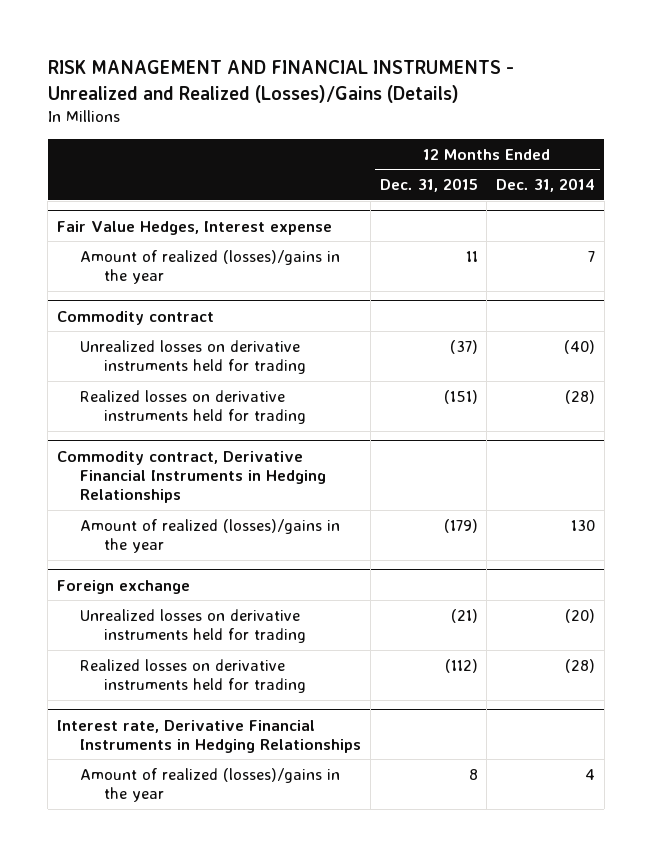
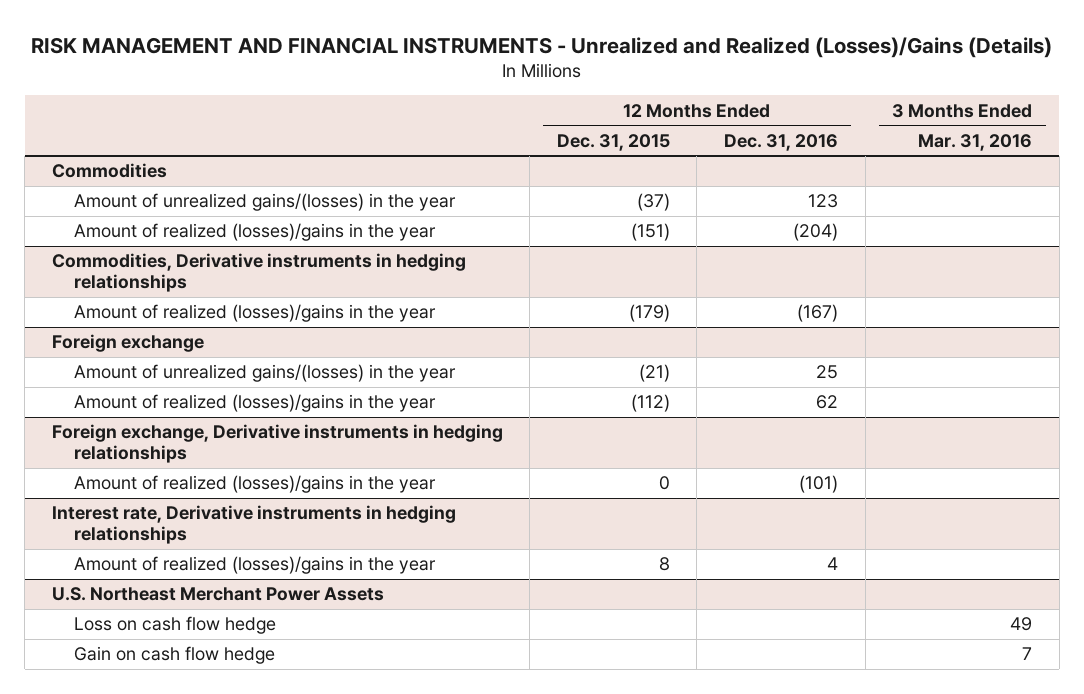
- | 12 Months Ended Dec. 31, 2015 | 12 Months Ended Dec. 31, 2014
+ | 12 Months Ended Dec. 31, 2015 | 12 Months Ended Dec. 31, 2016 | 3 Months Ended Mar. 31, 2016
- Fair Value Hedges, Interest expense
- Amount of realized (losses)/gains in the year | 11 | 7
- Commodity contract
- Unrealized losses on derivative instruments held for trading | (37) | (40)
- Realized losses on derivative instruments held for trading | (151) | (28)
- Commodity contract, Derivative Financial Instruments in Hedging Relationships
+ Commodities
+ Amount of unrealized gains/(losses) in the year | (37) | 123 |
+ Amount of realized (losses)/gains in the year | (151) | (204) |
+ Commodities, Derivative instruments in hedging relationships
@ Foreign exchange
- Unrealized losses on derivative instruments held for trading | (21) | (20)
- Realized losses on derivative instruments held for trading | (112) | (28)
- Interest rate, Derivative Financial Instruments in Hedging Relationships
@ Foreign exchange
+ Amount of unrealized gains/(losses) in the year | (21) | 25 |
+ Amount of realized (losses)/gains in the year | (112) | 62 |
+ Foreign exchange, Derivative instruments in hedging relationships
+ Amount of realized (losses)/gains in the year | 0 | (101) |
+ Interest rate, Derivative instruments in hedging relationships
+ U.S. Northeast Merchant Power Assets
+ Loss on cash flow hedge | | | 49
+ Gain on cash flow hedge | | | 7

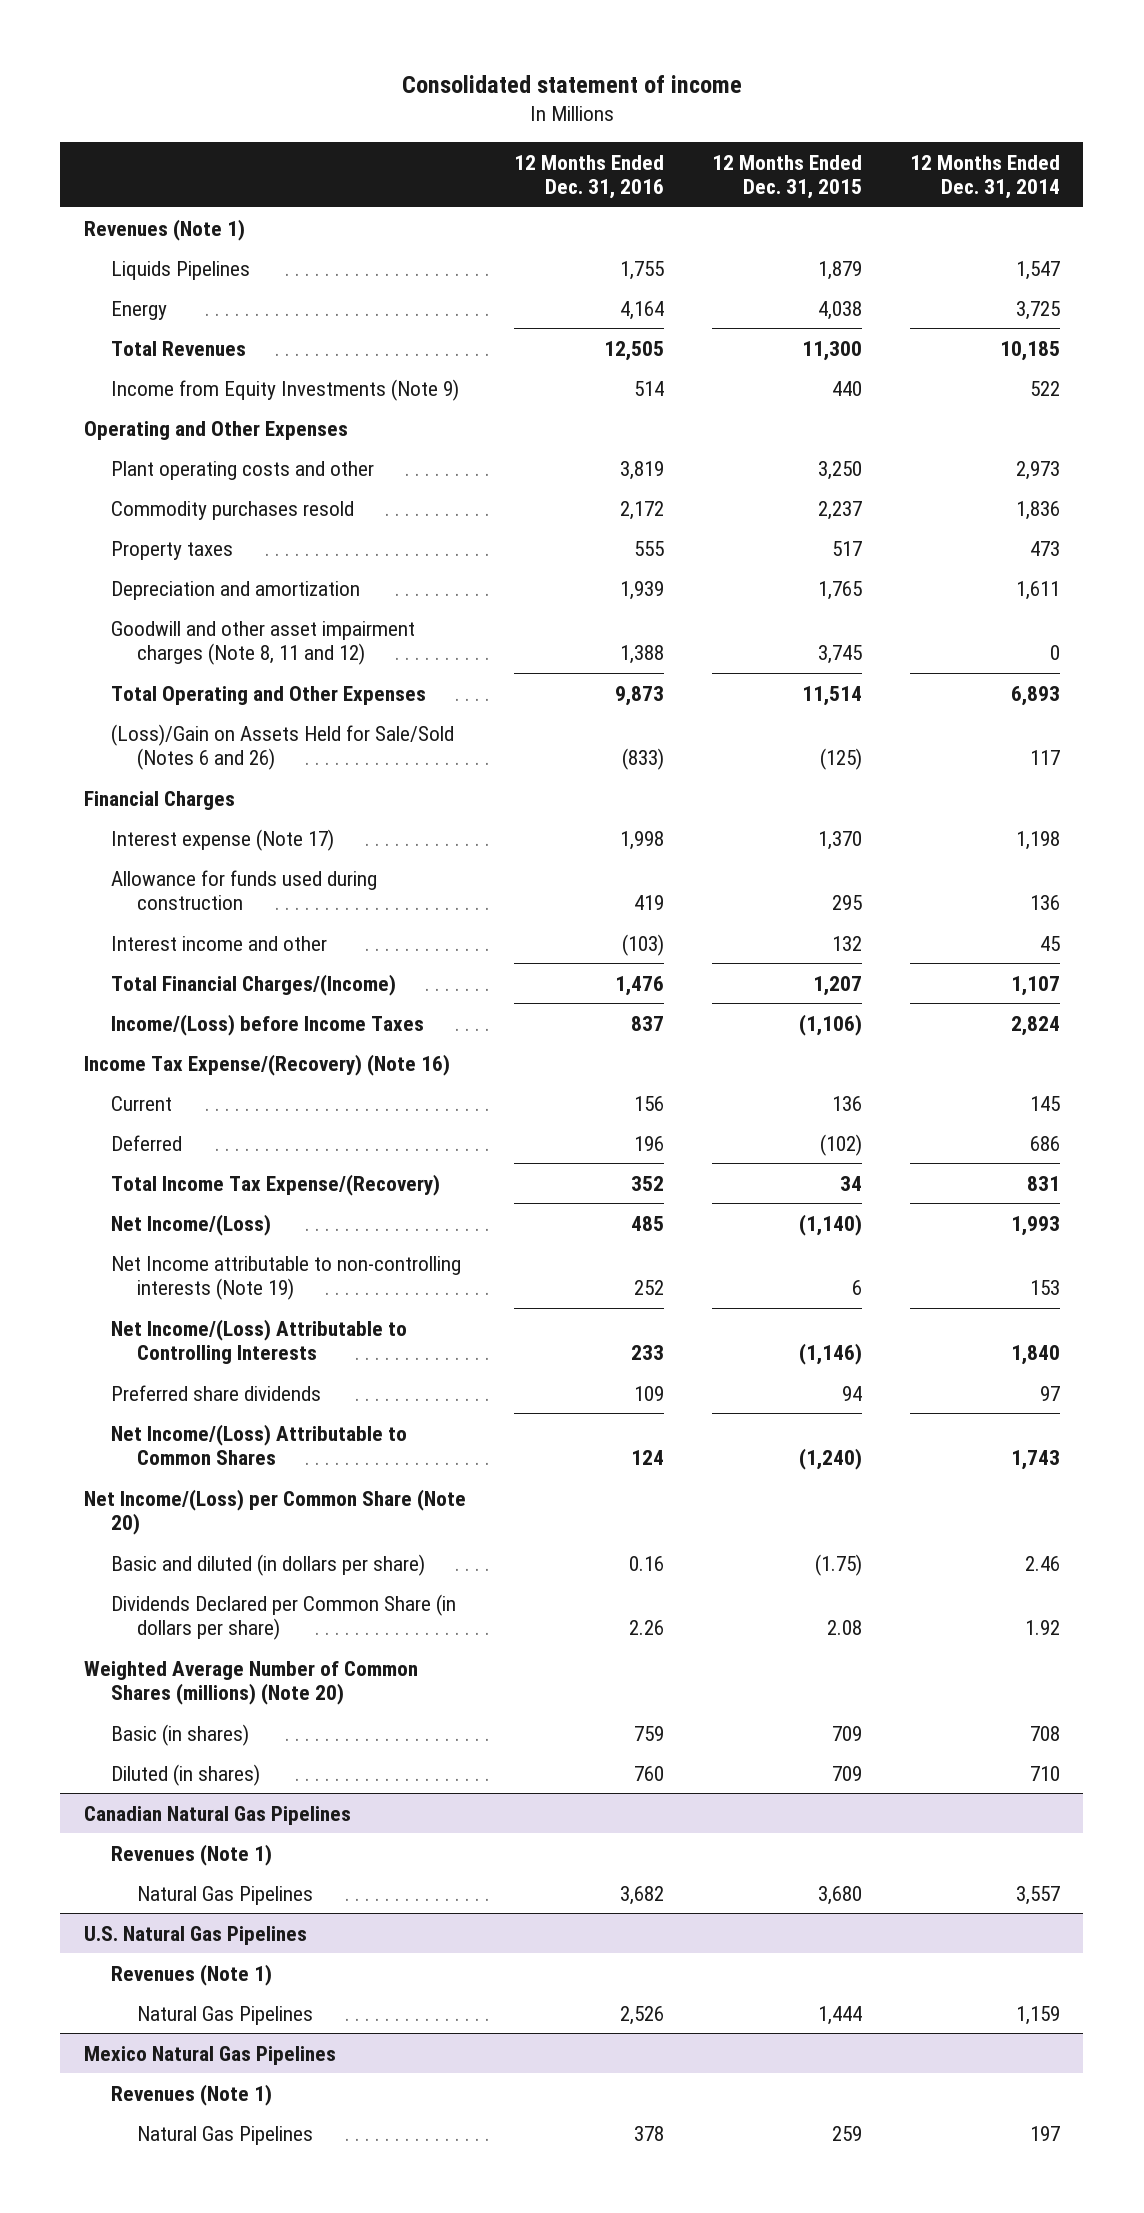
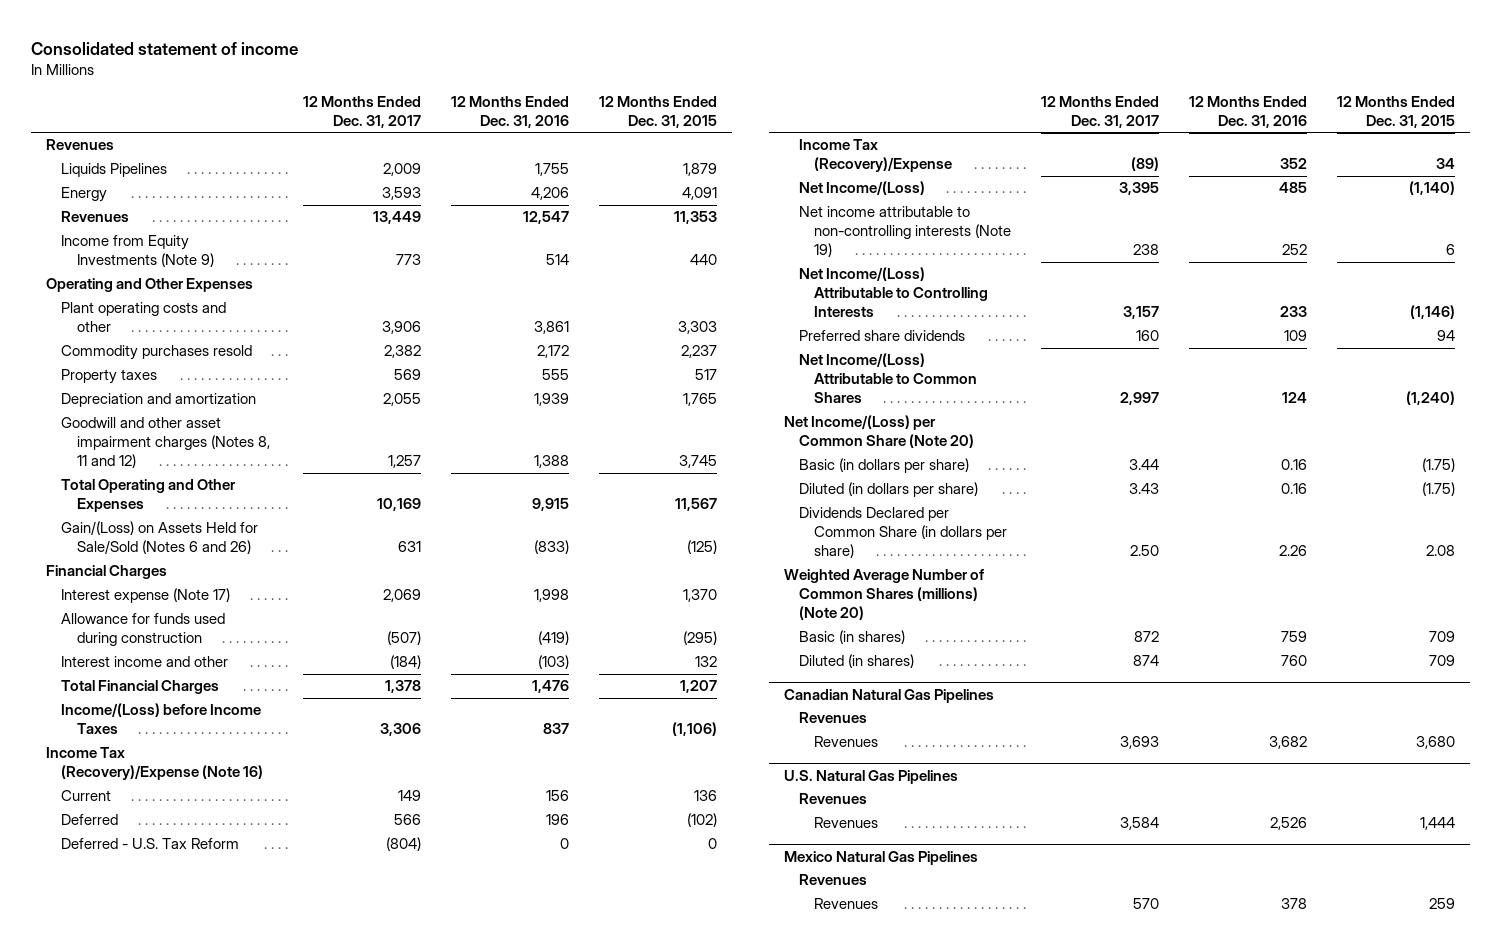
- | 12 Months Ended Dec. 31, 2016 | 12 Months Ended Dec. 31, 2015 | 12 Months Ended Dec. 31, 2014
+ | 12 Months Ended Dec. 31, 2017 | 12 Months Ended Dec. 31, 2016 | 12 Months Ended Dec. 31, 2015
- Revenues (Note 1)
+ Revenues
- Energy | 4,164 | 4,038 | 3,725
- Total Revenues | 12,505 | 11,300 | 10,185
+ Energy | 3,593 | 4,206 | 4,091
+ Revenues | 13,449 | 12,547 | 11,353
- Plant operating costs and other | 3,819 | 3,250 | 2,973
+ Plant operating costs and other | 3,906 | 3,861 | 3,303
- Goodwill and other asset impairment charges (Note 8, 11 and 12) | 1,388 | 3,745 | 0
- Total Operating and Other Expenses | 9,873 | 11,514 | 6,893
- (Loss)/Gain on Assets Held for Sale/Sold (Notes 6 and 26) | (833) | (125) | 117
+ Goodwill and other asset impairment charges (Notes 8, 11 and 12) | 1,257 | 1,388 | 3,745
+ Total Operating and Other Expenses | 10,169 | 9,915 | 11,567
+ Gain/(Loss) on Assets Held for Sale/Sold (Notes 6 and 26) | 631 | (833) | (125)
- Allowance for funds used during construction | 419 | 295 | 136
+ Allowance for funds used during construction | (507) | (419) | (295)
- Total Financial Charges/(Income) | 1,476 | 1,207 | 1,107
+ Total Financial Charges | 1,378 | 1,476 | 1,207
- Income Tax Expense/(Recovery) (Note 16)
+ Income Tax (Recovery)/Expense (Note 16)
- Total Income Tax Expense/(Recovery) | 352 | 34 | 831
+ Deferred - U.S. Tax Reform | (804) | 0 | 0
+ Income Tax (Recovery)/Expense | (89) | 352 | 34
- Net Income attributable to non-controlling interests (Note 19) | 252 | 6 | 153
+ Net income attributable to non-controlling interests (Note 19) | 238 | 252 | 6
- Basic and diluted (in dollars per share) | 0.16 | (1.75) | 2.46
+ Basic (in dollars per share) | 3.44 | 0.16 | (1.75)
+ Diluted (in dollars per share) | 3.43 | 0.16 | (1.75)
@ Canadian Natural Gas Pipelines
- Revenues (Note 1)
- Natural Gas Pipelines | 3,682 | 3,680 | 3,557
+ Revenues
+ Revenues | 3,693 | 3,682 | 3,680
@ U.S. Natural Gas Pipelines
- Revenues (Note 1)
- Natural Gas Pipelines | 2,526 | 1,444 | 1,159
+ Revenues
+ Revenues | 3,584 | 2,526 | 1,444
@ Mexico Natural Gas Pipelines
- Revenues (Note 1)
- Natural Gas Pipelines | 378 | 259 | 197
+ Revenues
+ Revenues | 570 | 378 | 259

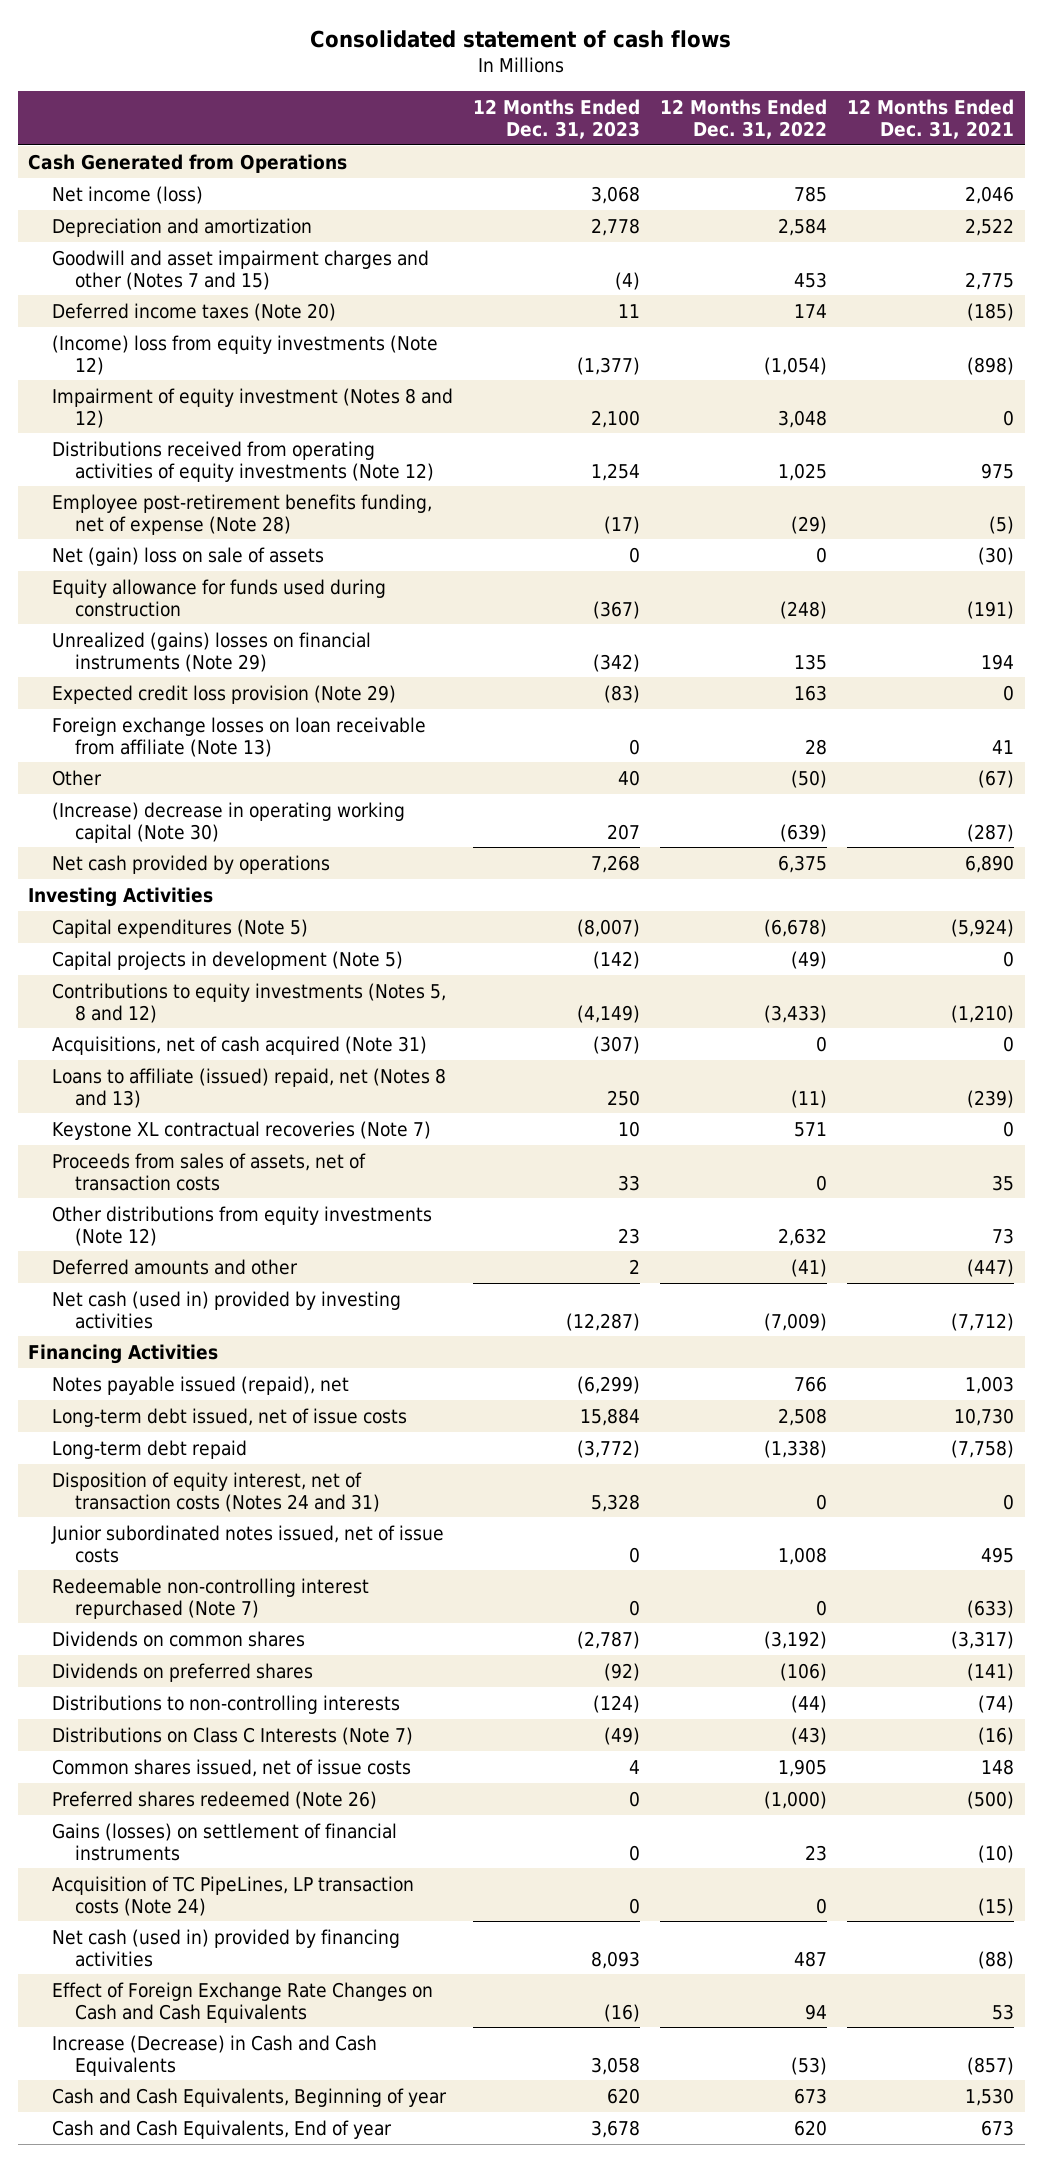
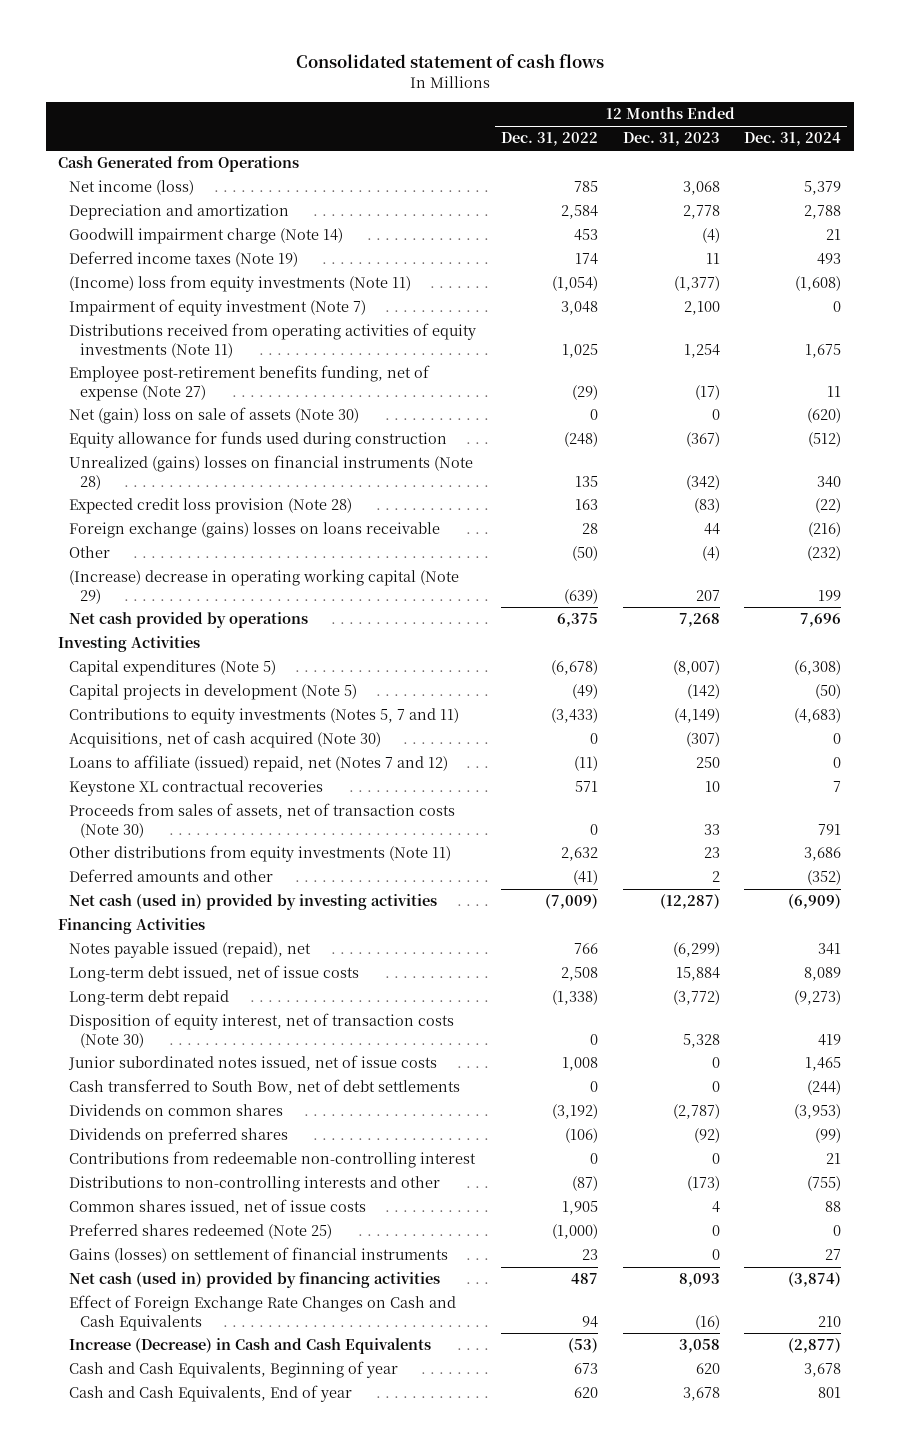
- | 12 Months Ended Dec. 31, 2023 | 12 Months Ended Dec. 31, 2022 | 12 Months Ended Dec. 31, 2021
+ | 12 Months Ended Dec. 31, 2022 | 12 Months Ended Dec. 31, 2023 | 12 Months Ended Dec. 31, 2024
- Goodwill and asset impairment charges and other (Notes 7 and 15) | (4) | 453 | 2,775
- Deferred income taxes (Note 20) | 11 | 174 | (185)
- (Income) loss from equity investments (Note 12) | (1,377) | (1,054) | (898)
- Impairment of equity investment (Notes 8 and 12) | 2,100 | 3,048 | 0
- Distributions received from operating activities of equity investments (Note 12) | 1,254 | 1,025 | 975
- Employee post-retirement benefits funding, net of expense (Note 28) | (17) | (29) | (5)
- Net (gain) loss on sale of assets | 0 | 0 | (30)
+ Goodwill impairment charge (Note 14) | 453 | (4) | 21
+ Deferred income taxes (Note 19) | 174 | 11 | 493
+ (Income) loss from equity investments (Note 11) | (1,054) | (1,377) | (1,608)
+ Impairment of equity investment (Note 7) | 3,048 | 2,100 | 0
+ Distributions received from operating activities of equity investments (Note 11) | 1,025 | 1,254 | 1,675
+ Employee post-retirement benefits funding, net of expense (Note 27) | (29) | (17) | 11
+ Net (gain) loss on sale of assets (Note 30) | 0 | 0 | (620)
- Unrealized (gains) losses on financial instruments (Note 29) | (342) | 135 | 194
- Expected credit loss provision (Note 29) | (83) | 163 | 0
- Foreign exchange losses on loan receivable from affiliate (Note 13) | 0 | 28 | 41
- Other | 40 | (50) | (67)
- (Increase) decrease in operating working capital (Note 30) | 207 | (639) | (287)
+ Unrealized (gains) losses on financial instruments (Note 28) | 135 | (342) | 340
+ Expected credit loss provision (Note 28) | 163 | (83) | (22)
+ Foreign exchange (gains) losses on loans receivable | 28 | 44 | (216)
+ Other | (50) | (4) | (232)
+ (Increase) decrease in operating working capital (Note 29) | (639) | 207 | 199
- Contributions to equity investments (Notes 5, 8 and 12) | (4,149) | (3,433) | (1,210)
- Acquisitions, net of cash acquired (Note 31) | (307) | 0 | 0
- Loans to affiliate (issued) repaid, net (Notes 8 and 13) | 250 | (11) | (239)
- Keystone XL contractual recoveries (Note 7) | 10 | 571 | 0
- Proceeds from sales of assets, net of transaction costs | 33 | 0 | 35
- Other distributions from equity investments (Note 12) | 23 | 2,632 | 73
+ Contributions to equity investments (Notes 5, 7 and 11) | (3,433) | (4,149) | (4,683)
+ Acquisitions, net of cash acquired (Note 30) | 0 | (307) | 0
+ Loans to affiliate (issued) repaid, net (Notes 7 and 12) | (11) | 250 | 0
+ Keystone XL contractual recoveries | 571 | 10 | 7
+ Proceeds from sales of assets, net of transaction costs (Note 30) | 0 | 33 | 791
+ Other distributions from equity investments (Note 11) | 2,632 | 23 | 3,686
- Disposition of equity interest, net of transaction costs (Notes 24 and 31) | 5,328 | 0 | 0
+ Disposition of equity interest, net of transaction costs (Note 30) | 0 | 5,328 | 419
- Redeemable non-controlling interest repurchased (Note 7) | 0 | 0 | (633)
+ Cash transferred to South Bow, net of debt settlements | 0 | 0 | (244)
- Distributions to non-controlling interests | (124) | (44) | (74)
- Distributions on Class C Interests (Note 7) | (49) | (43) | (16)
+ Contributions from redeemable non-controlling interest | 0 | 0 | 21
+ Distributions to non-controlling interests and other | (87) | (173) | (755)
- Preferred shares redeemed (Note 26) | 0 | (1,000) | (500)
+ Preferred shares redeemed (Note 25) | (1,000) | 0 | 0
- Acquisition of TC PipeLines, LP transaction costs (Note 24) | 0 | 0 | (15)

